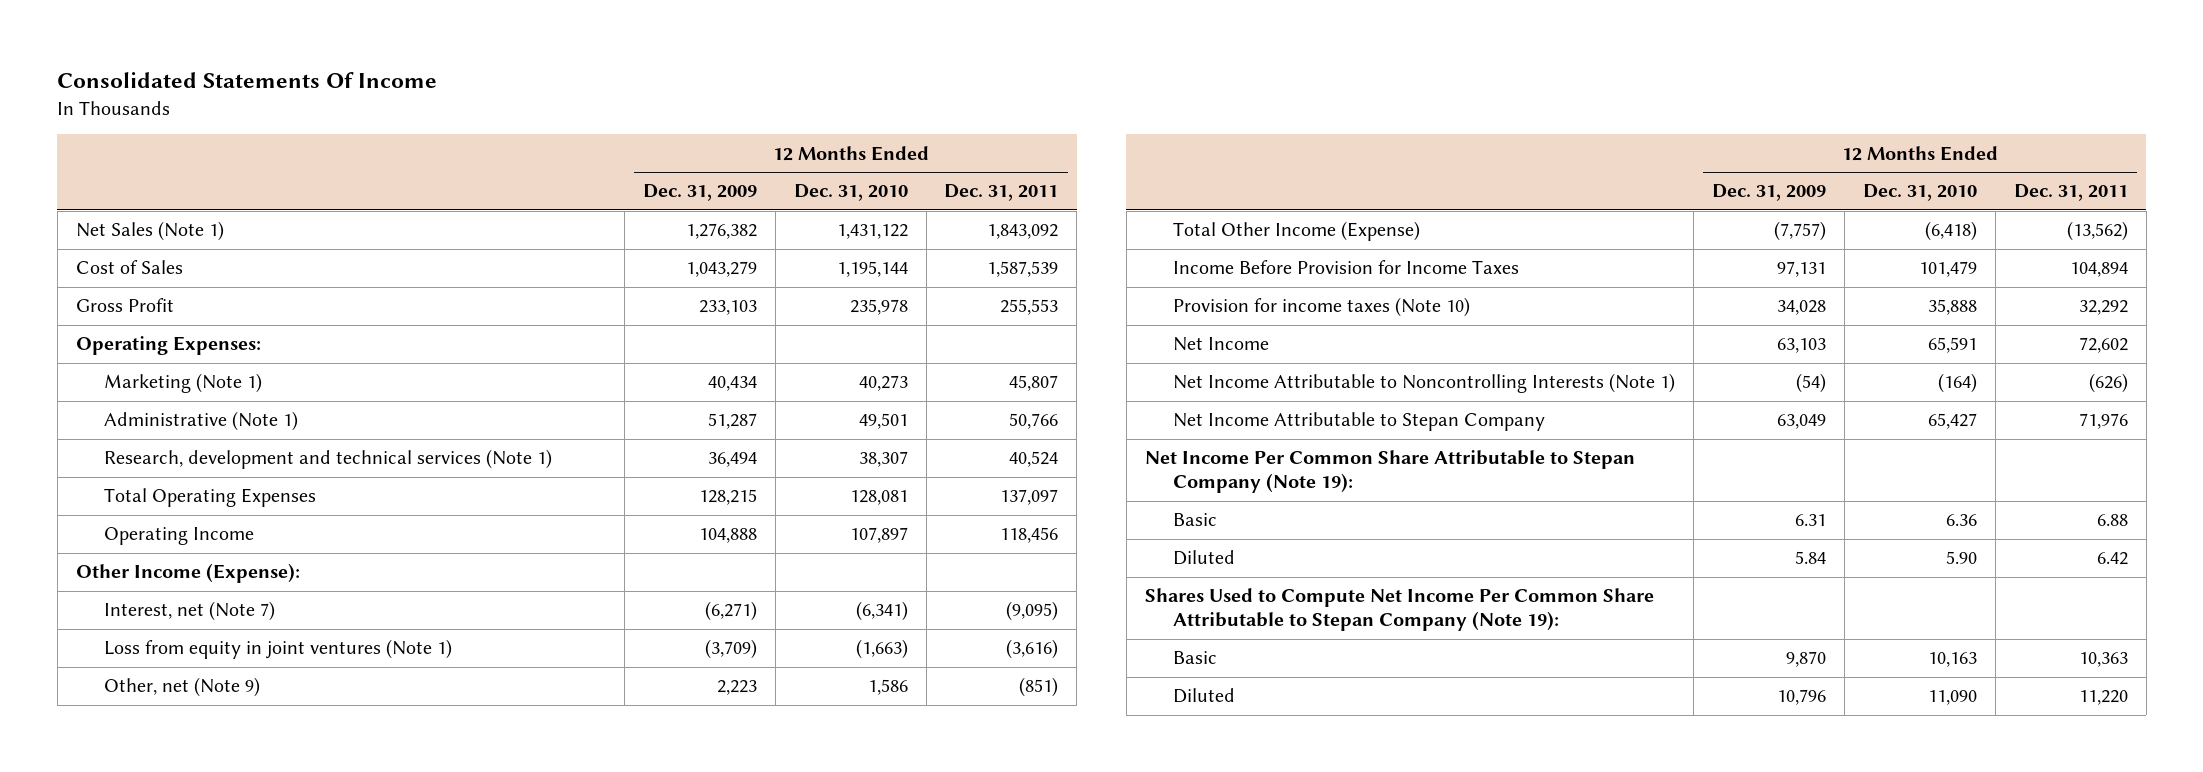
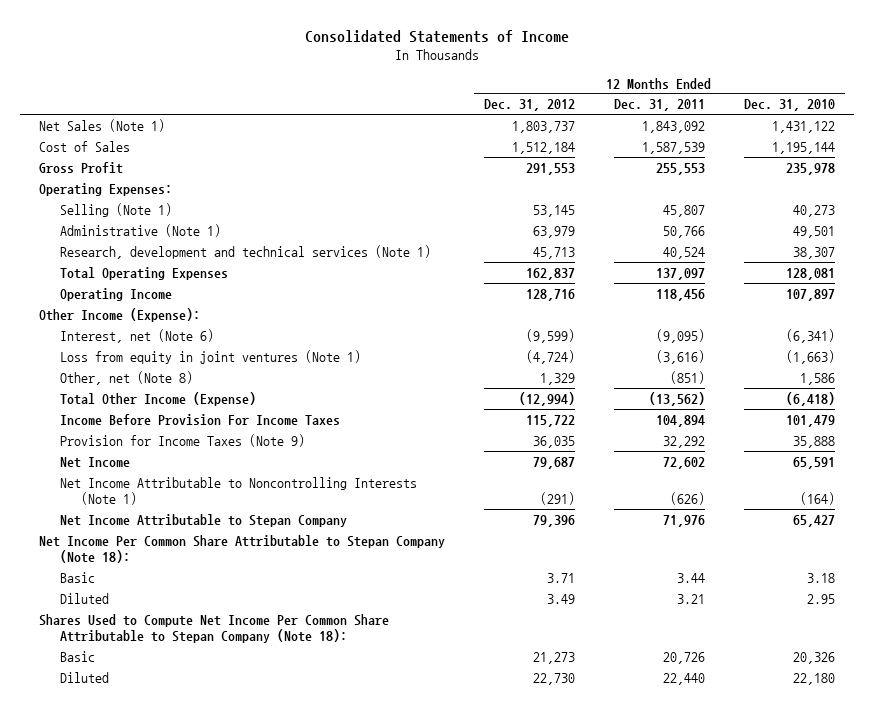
- Consolidated Statements Of Income
+ Consolidated Statements of Income
- | 12 Months Ended Dec. 31, 2009 | 12 Months Ended Dec. 31, 2010 | 12 Months Ended Dec. 31, 2011
+ | 12 Months Ended Dec. 31, 2012 | 12 Months Ended Dec. 31, 2011 | 12 Months Ended Dec. 31, 2010
- Marketing (Note 1) | 40,434 | 40,273 | 45,807
+ Selling (Note 1) | 53,145 | 45,807 | 40,273
- Interest, net (Note 7) | (6,271) | (6,341) | (9,095)
+ Interest, net (Note 6) | (9,599) | (9,095) | (6,341)
- Other, net (Note 9) | 2,223 | 1,586 | (851)
+ Other, net (Note 8) | 1,329 | (851) | 1,586
- Income Before Provision for Income Taxes | 97,131 | 101,479 | 104,894
- Provision for income taxes (Note 10) | 34,028 | 35,888 | 32,292
+ Income Before Provision For Income Taxes | 115,722 | 104,894 | 101,479
+ Provision for Income Taxes (Note 9) | 36,035 | 32,292 | 35,888
- Net Income Per Common Share Attributable to Stepan Company (Note 19):
- Basic | 6.31 | 6.36 | 6.88
- Diluted | 5.84 | 5.90 | 6.42
- Shares Used to Compute Net Income Per Common Share Attributable to Stepan Company (Note 19):
- Basic | 9,870 | 10,163 | 10,363
- Diluted | 10,796 | 11,090 | 11,220
+ Net Income Per Common Share Attributable to Stepan Company (Note 18):
+ Basic | 3.71 | 3.44 | 3.18
+ Diluted | 3.49 | 3.21 | 2.95
+ Shares Used to Compute Net Income Per Common Share Attributable to Stepan Company (Note 18):
+ Basic | 21,273 | 20,726 | 20,326
+ Diluted | 22,730 | 22,440 | 22,180

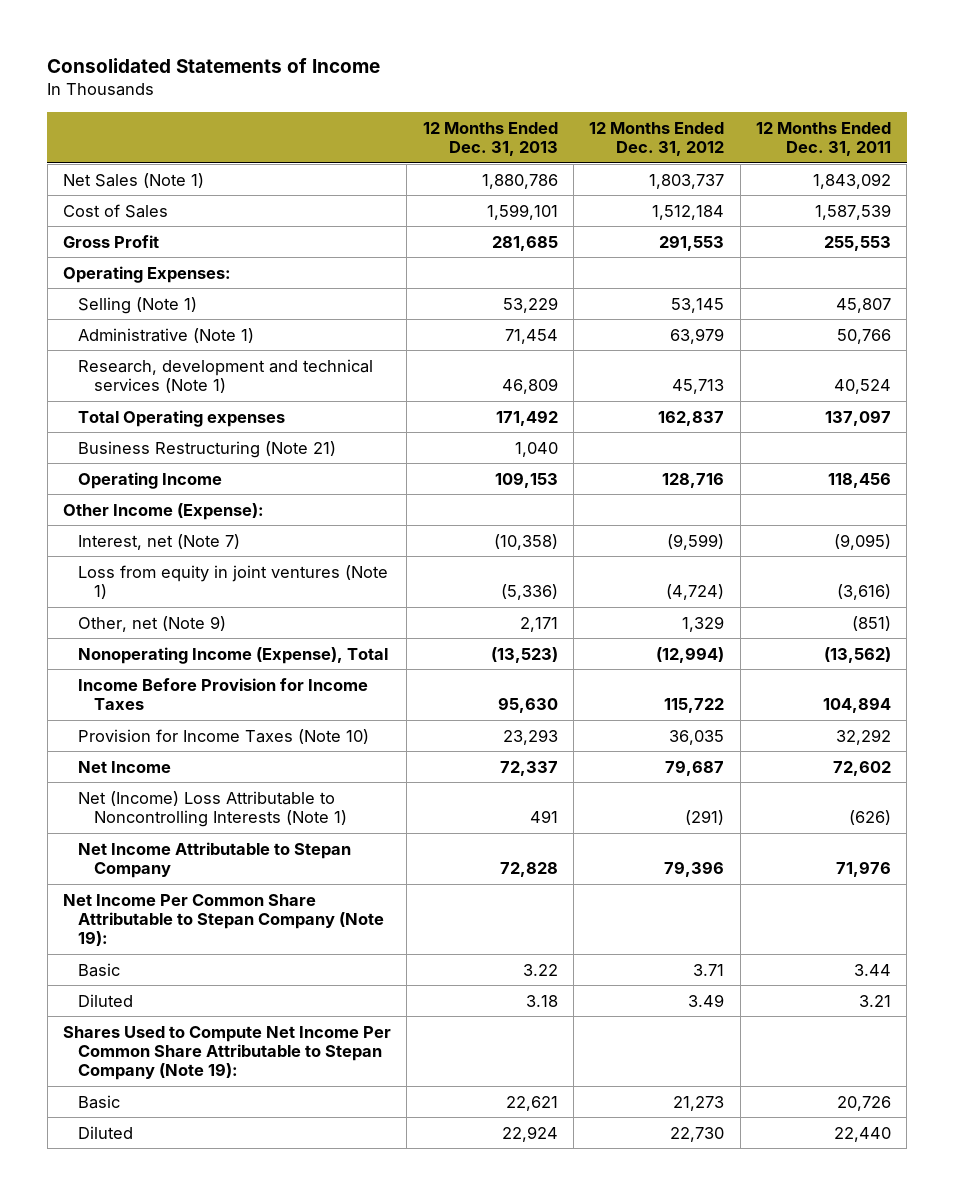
- | 12 Months Ended Dec. 31, 2012 | 12 Months Ended Dec. 31, 2011 | 12 Months Ended Dec. 31, 2010
+ | 12 Months Ended Dec. 31, 2013 | 12 Months Ended Dec. 31, 2012 | 12 Months Ended Dec. 31, 2011
- Total Operating Expenses | 162,837 | 137,097 | 128,081
+ Total Operating expenses | 171,492 | 162,837 | 137,097
+ Business Restructuring (Note 21) | 1,040 | |
- Interest, net (Note 6) | (9,599) | (9,095) | (6,341)
+ Interest, net (Note 7) | (10,358) | (9,599) | (9,095)
- Other, net (Note 8) | 1,329 | (851) | 1,586
- Total Other Income (Expense) | (12,994) | (13,562) | (6,418)
- Income Before Provision For Income Taxes | 115,722 | 104,894 | 101,479
- Provision for Income Taxes (Note 9) | 36,035 | 32,292 | 35,888
+ Other, net (Note 9) | 2,171 | 1,329 | (851)
+ Nonoperating Income (Expense), Total | (13,523) | (12,994) | (13,562)
+ Income Before Provision for Income Taxes | 95,630 | 115,722 | 104,894
+ Provision for Income Taxes (Note 10) | 23,293 | 36,035 | 32,292
- Net Income Attributable to Noncontrolling Interests (Note 1) | (291) | (626) | (164)
+ Net (Income) Loss Attributable to Noncontrolling Interests (Note 1) | 491 | (291) | (626)
- Net Income Per Common Share Attributable to Stepan Company (Note 18):
+ Net Income Per Common Share Attributable to Stepan Company (Note 19):
- Shares Used to Compute Net Income Per Common Share Attributable to Stepan Company (Note 18):
+ Shares Used to Compute Net Income Per Common Share Attributable to Stepan Company (Note 19):

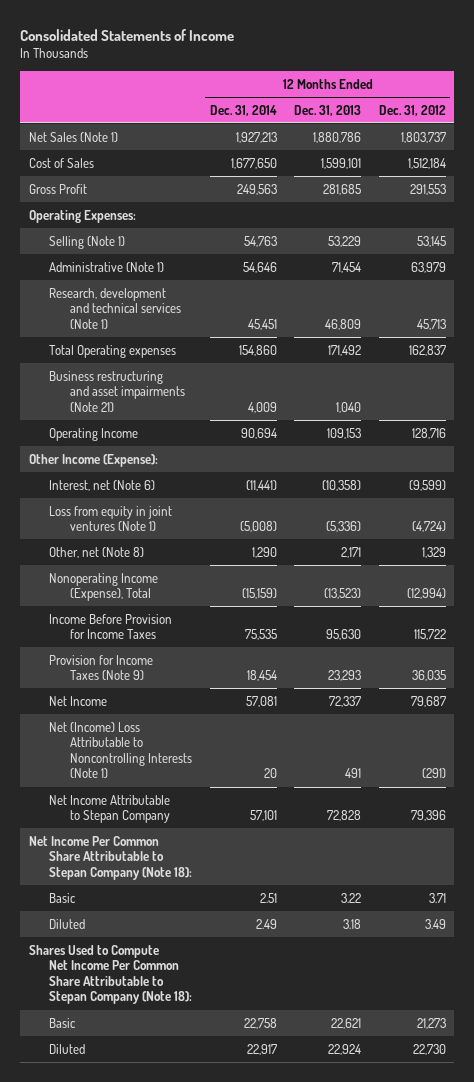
- | 12 Months Ended Dec. 31, 2013 | 12 Months Ended Dec. 31, 2012 | 12 Months Ended Dec. 31, 2011
+ | 12 Months Ended Dec. 31, 2014 | 12 Months Ended Dec. 31, 2013 | 12 Months Ended Dec. 31, 2012
- Business Restructuring (Note 21) | 1,040 | |
+ Business restructuring and asset impairments (Note 21) | 4,009 | 1,040 |
- Interest, net (Note 7) | (10,358) | (9,599) | (9,095)
+ Interest, net (Note 6) | (11,441) | (10,358) | (9,599)
- Other, net (Note 9) | 2,171 | 1,329 | (851)
+ Other, net (Note 8) | 1,290 | 2,171 | 1,329
- Provision for Income Taxes (Note 10) | 23,293 | 36,035 | 32,292
+ Provision for Income Taxes (Note 9) | 18,454 | 23,293 | 36,035
- Net Income Per Common Share Attributable to Stepan Company (Note 19):
+ Net Income Per Common Share Attributable to Stepan Company (Note 18):
- Shares Used to Compute Net Income Per Common Share Attributable to Stepan Company (Note 19):
+ Shares Used to Compute Net Income Per Common Share Attributable to Stepan Company (Note 18):

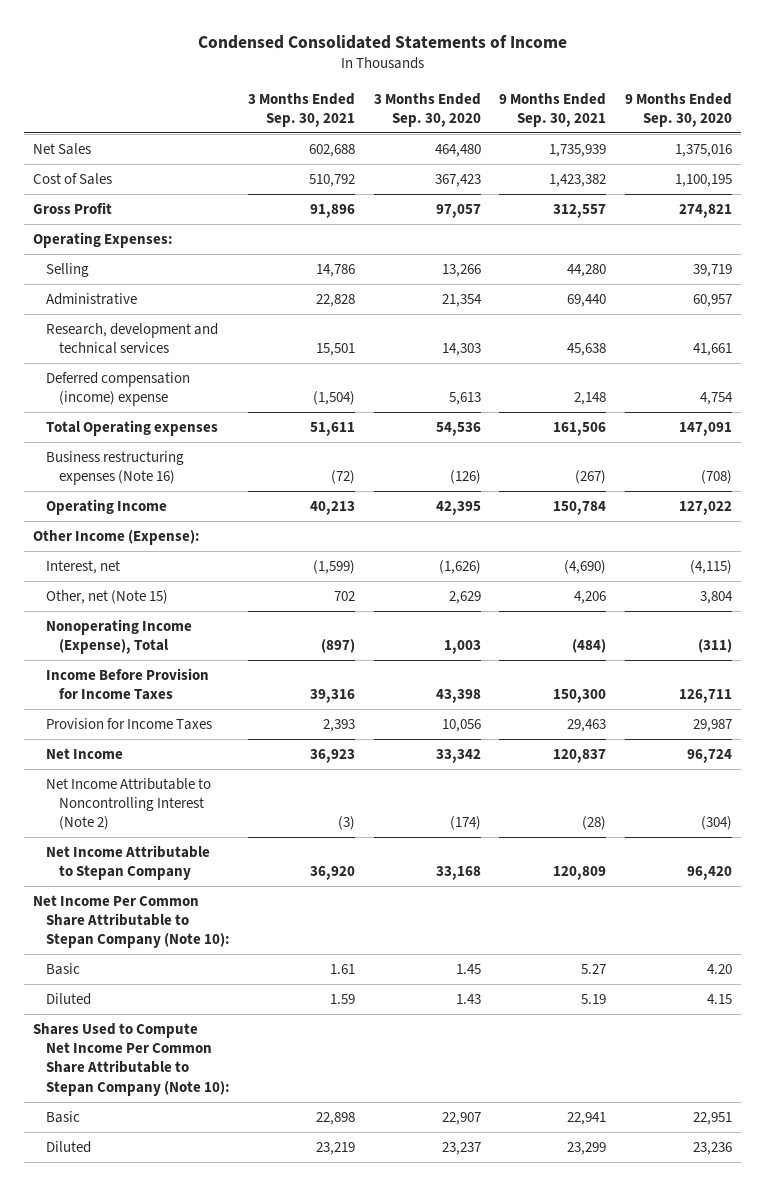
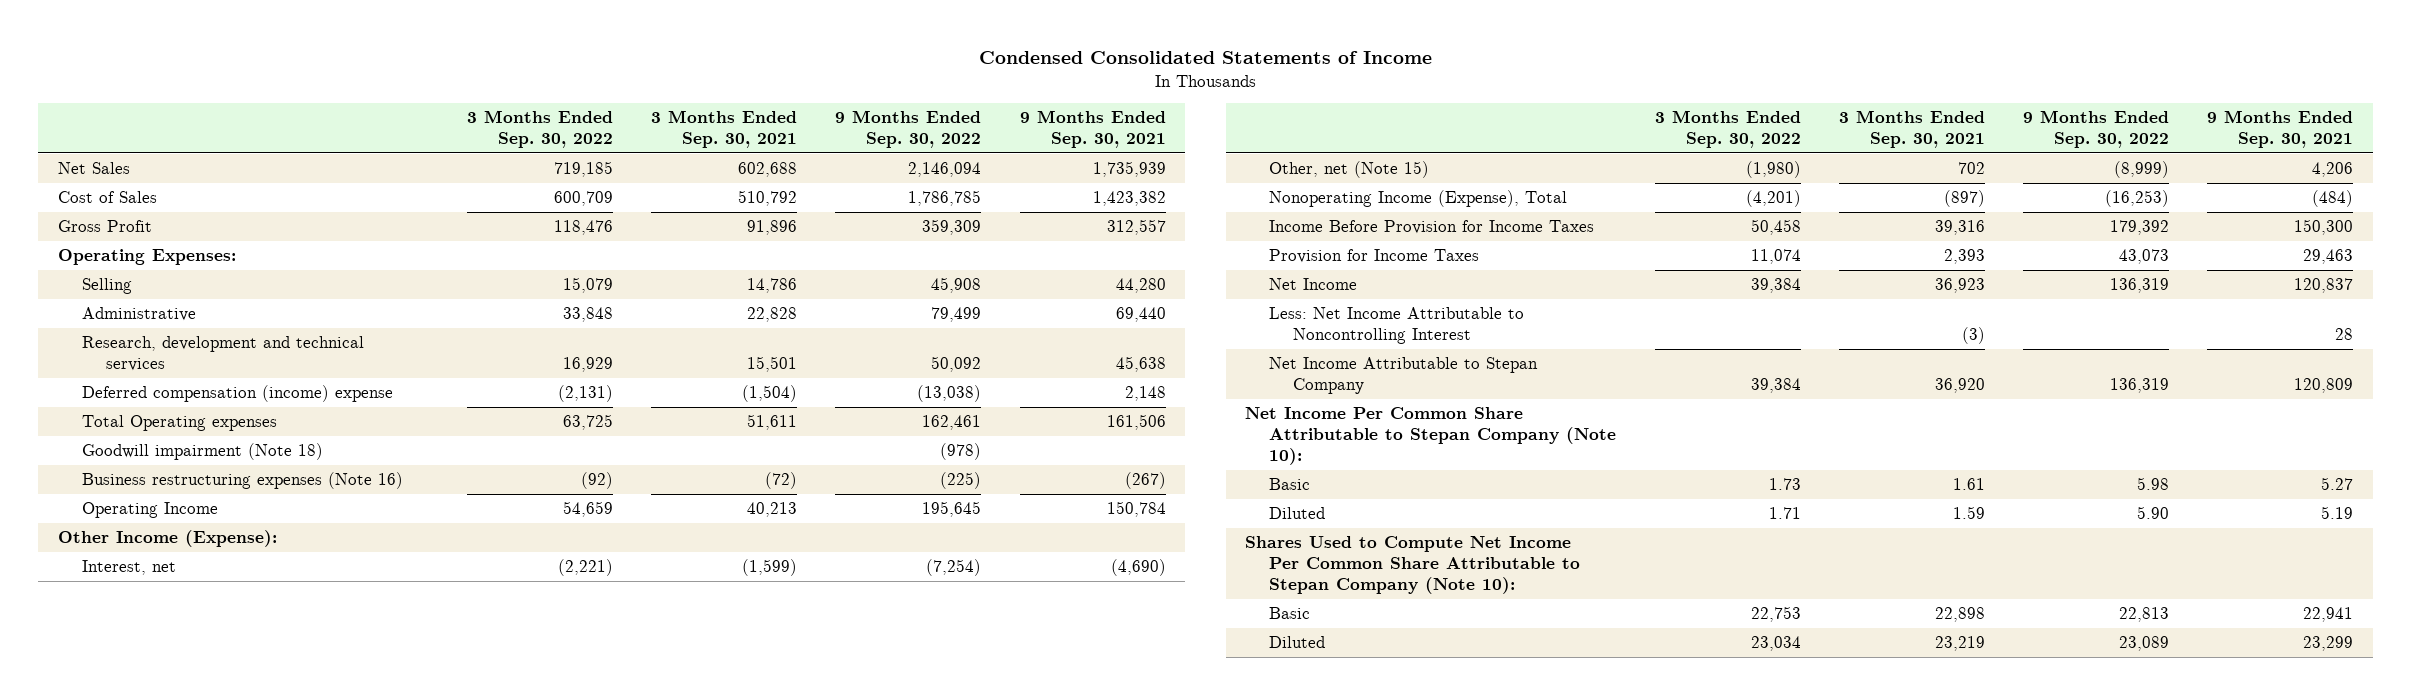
- | 3 Months Ended Sep. 30, 2021 | 3 Months Ended Sep. 30, 2020 | 9 Months Ended Sep. 30, 2021 | 9 Months Ended Sep. 30, 2020
+ | 3 Months Ended Sep. 30, 2022 | 3 Months Ended Sep. 30, 2021 | 9 Months Ended Sep. 30, 2022 | 9 Months Ended Sep. 30, 2021
+ Goodwill impairment (Note 18) | | | (978) |
- Net Income Attributable to Noncontrolling Interest (Note 2) | (3) | (174) | (28) | (304)
+ Less: Net Income Attributable to Noncontrolling Interest | | (3) | | 28

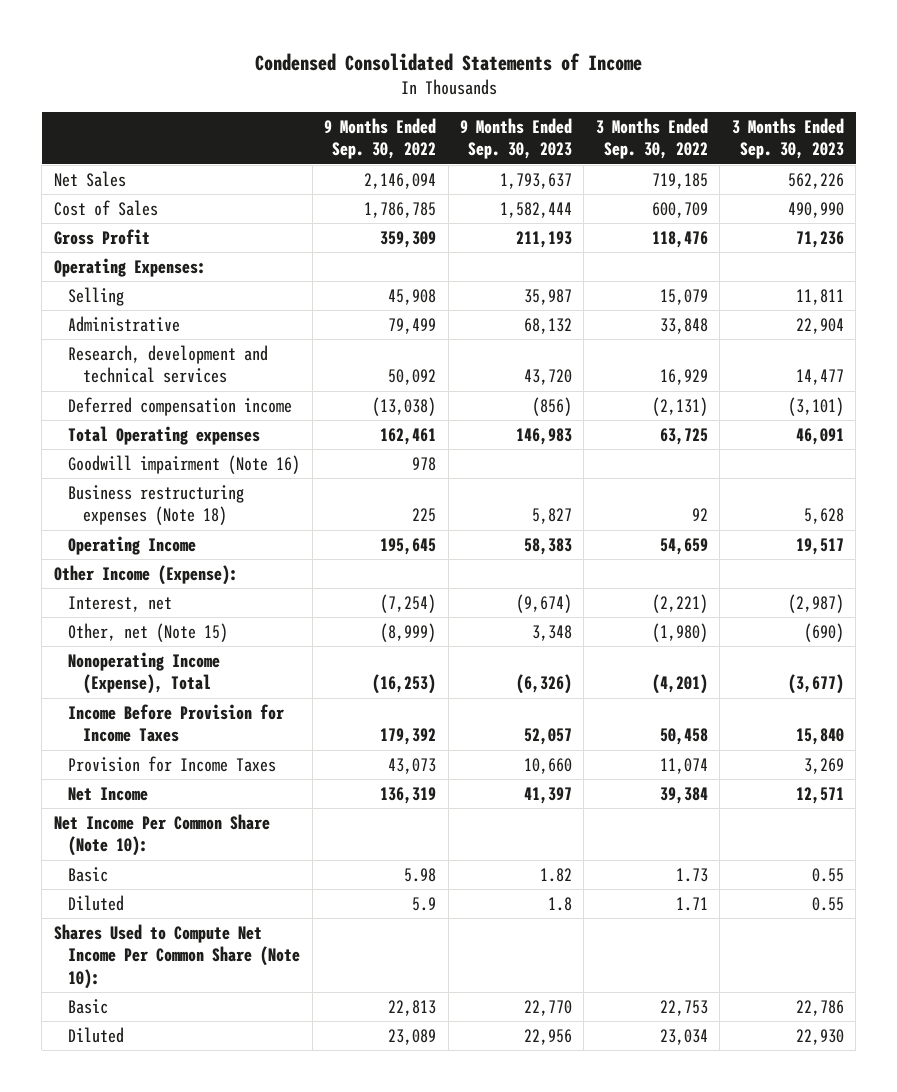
- | 3 Months Ended Sep. 30, 2022 | 3 Months Ended Sep. 30, 2021 | 9 Months Ended Sep. 30, 2022 | 9 Months Ended Sep. 30, 2021
+ | 9 Months Ended Sep. 30, 2022 | 9 Months Ended Sep. 30, 2023 | 3 Months Ended Sep. 30, 2022 | 3 Months Ended Sep. 30, 2023
- Deferred compensation (income) expense | (2,131) | (1,504) | (13,038) | 2,148
+ Deferred compensation income | (13,038) | (856) | (2,131) | (3,101)
- Goodwill impairment (Note 18) | | | (978) |
- Business restructuring expenses (Note 16) | (92) | (72) | (225) | (267)
+ Goodwill impairment (Note 16) | 978 | | |
+ Business restructuring expenses (Note 18) | 225 | 5,827 | 92 | 5,628
- Less: Net Income Attributable to Noncontrolling Interest | | (3) | | 28
- Net Income Attributable to Stepan Company | 39,384 | 36,920 | 136,319 | 120,809
- Net Income Per Common Share Attributable to Stepan Company (Note 10):
+ Net Income Per Common Share (Note 10):
- Diluted | 1.71 | 1.59 | 5.90 | 5.19
- Shares Used to Compute Net Income Per Common Share Attributable to Stepan Company (Note 10):
+ Diluted | 5.9 | 1.8 | 1.71 | 0.55
+ Shares Used to Compute Net Income Per Common Share (Note 10):

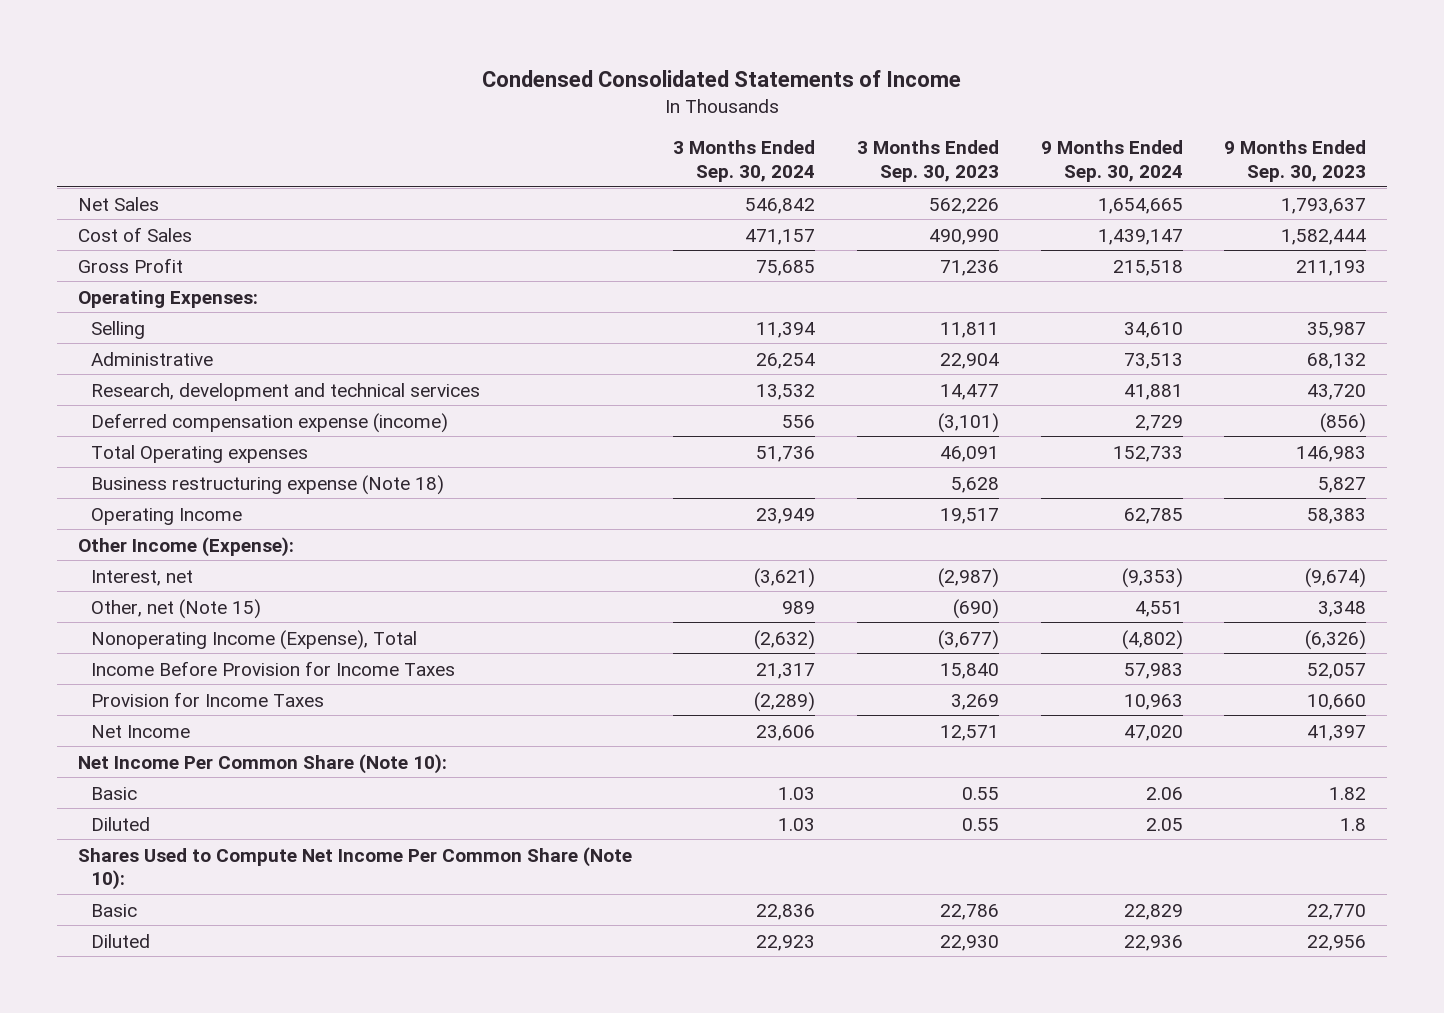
- | 9 Months Ended Sep. 30, 2022 | 9 Months Ended Sep. 30, 2023 | 3 Months Ended Sep. 30, 2022 | 3 Months Ended Sep. 30, 2023
+ | 3 Months Ended Sep. 30, 2024 | 3 Months Ended Sep. 30, 2023 | 9 Months Ended Sep. 30, 2024 | 9 Months Ended Sep. 30, 2023
- Deferred compensation income | (13,038) | (856) | (2,131) | (3,101)
+ Deferred compensation expense (income) | 556 | (3,101) | 2,729 | (856)
- Goodwill impairment (Note 16) | 978 | | |
- Business restructuring expenses (Note 18) | 225 | 5,827 | 92 | 5,628
+ Business restructuring expense (Note 18) | | 5,628 | | 5,827

